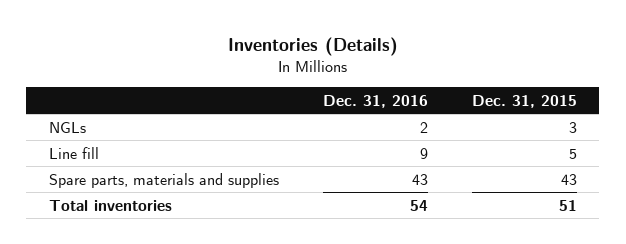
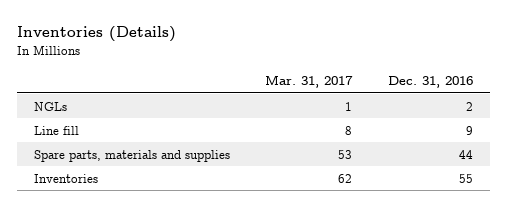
- | Dec. 31, 2016 | Dec. 31, 2015
+ | Mar. 31, 2017 | Dec. 31, 2016
- Spare parts, materials and supplies | 43 | 43
- Total inventories | 54 | 51
+ Spare parts, materials and supplies | 53 | 44
+ Inventories | 62 | 55

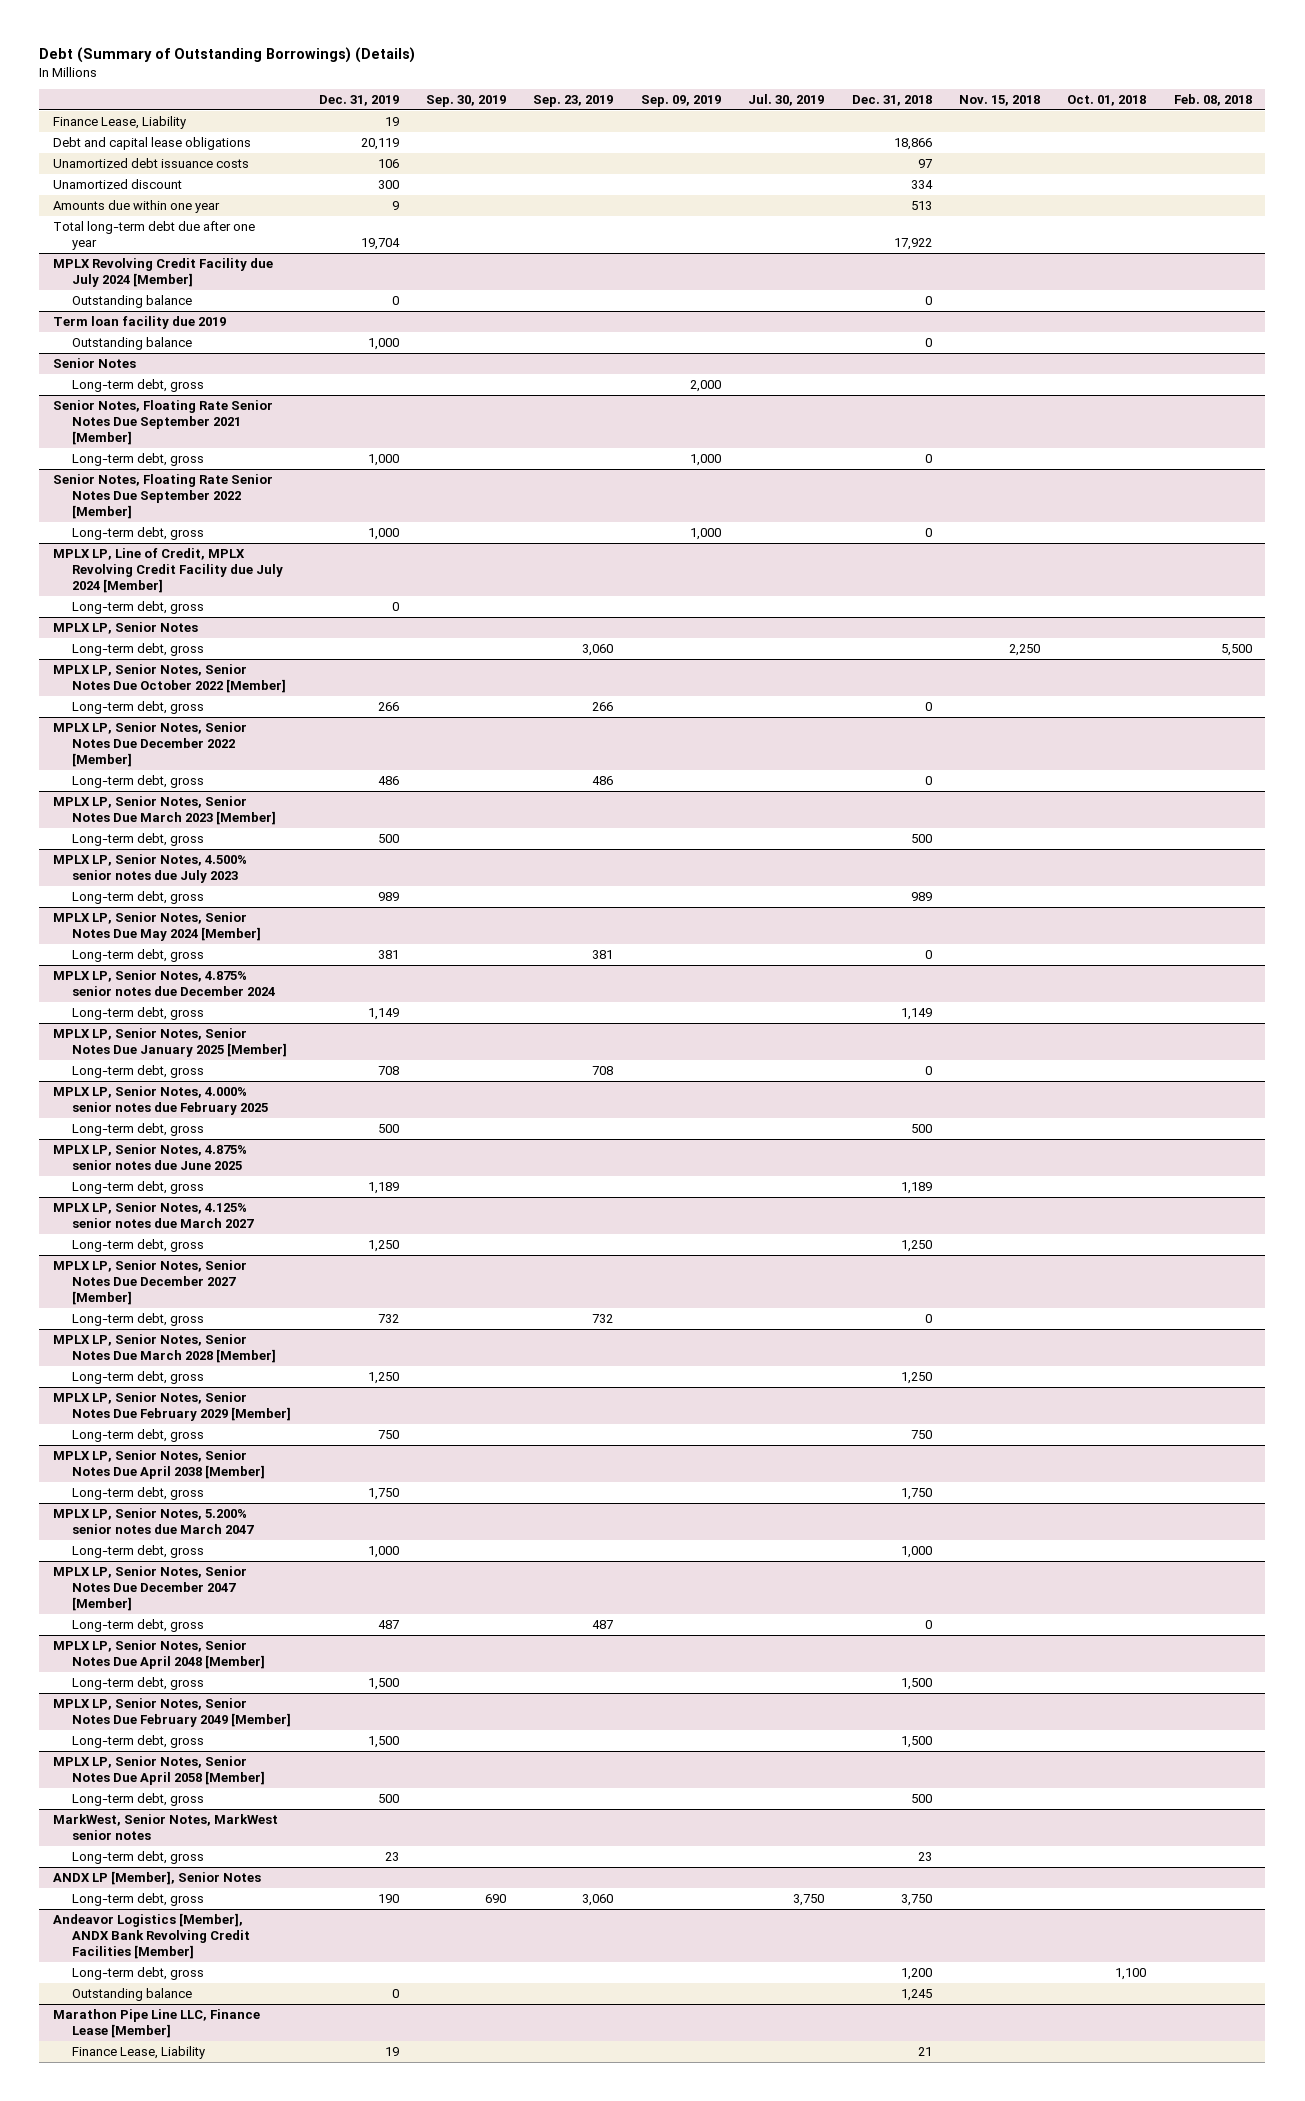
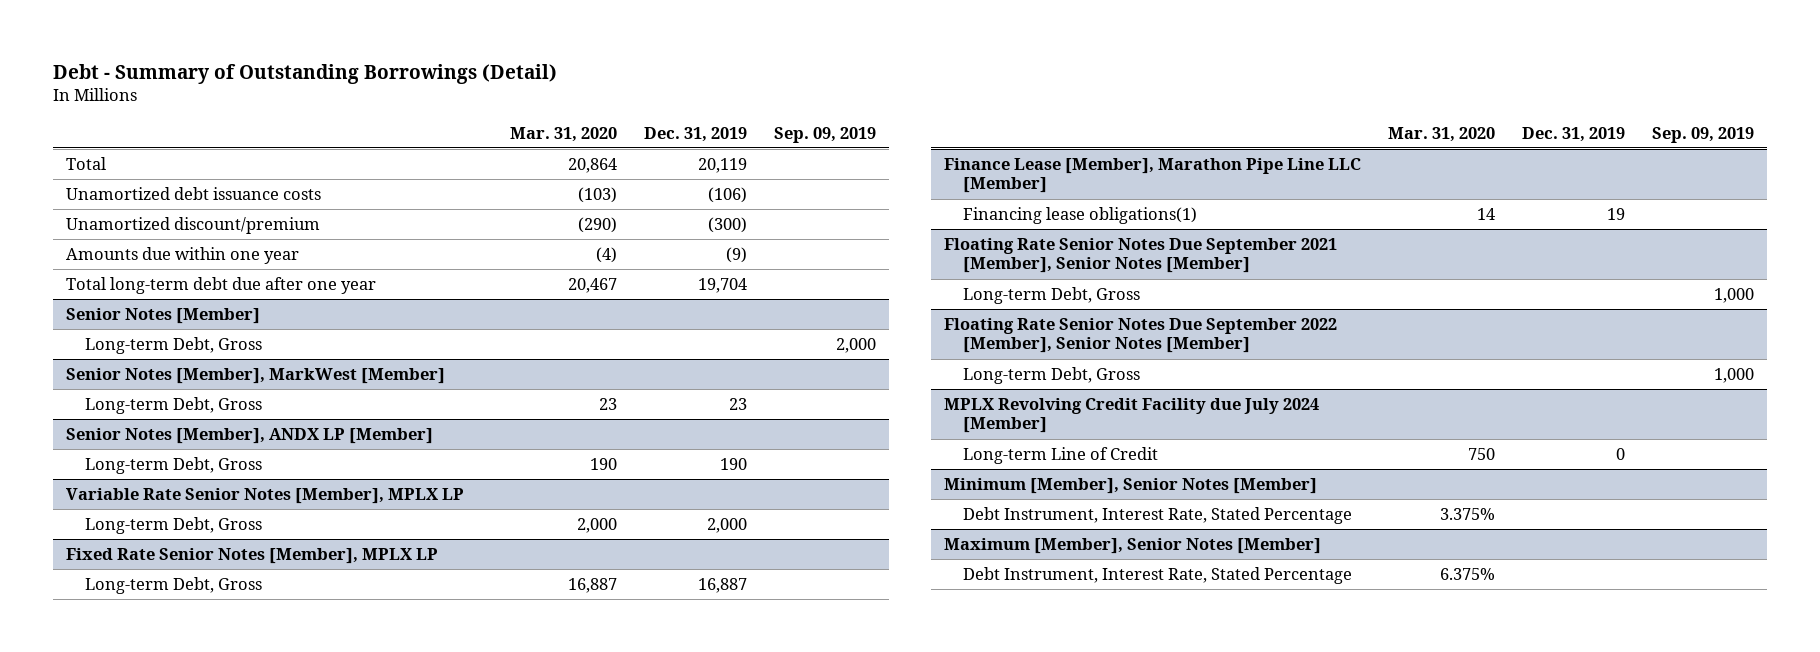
- Debt (Summary of Outstanding Borrowings) (Details)
+ Debt - Summary of Outstanding Borrowings (Detail)
- | Dec. 31, 2019 | Sep. 30, 2019 | Sep. 23, 2019 | Sep. 09, 2019 | Jul. 30, 2019 | Dec. 31, 2018 | Nov. 15, 2018 | Oct. 01, 2018 | Feb. 08, 2018
+ | Mar. 31, 2020 | Dec. 31, 2019 | Sep. 09, 2019
- Finance Lease, Liability | 19 | | | | | | | |
- Debt and capital lease obligations | 20,119 | | | | | 18,866 | | |
- Unamortized debt issuance costs | 106 | | | | | 97 | | |
- Unamortized discount | 300 | | | | | 334 | | |
- Amounts due within one year | 9 | | | | | 513 | | |
+ Total | 20,864 | 20,119 |
+ Unamortized debt issuance costs | (103) | (106) |
+ Unamortized discount/premium | (290) | (300) |
+ Amounts due within one year | (4) | (9) |
+ Senior Notes [Member]
+ Long-term Debt, Gross | | | 2,000
+ Senior Notes [Member], MarkWest [Member]
+ Long-term Debt, Gross | 23 | 23 |
+ Senior Notes [Member], ANDX LP [Member]
+ Long-term Debt, Gross | 190 | 190 |
+ Variable Rate Senior Notes [Member], MPLX LP
+ Long-term Debt, Gross | 2,000 | 2,000 |
+ Fixed Rate Senior Notes [Member], MPLX LP
+ Long-term Debt, Gross | 16,887 | 16,887 |
+ Finance Lease [Member], Marathon Pipe Line LLC [Member]
+ Financing lease obligations(1) | 14 | 19 |
+ Floating Rate Senior Notes Due September 2021 [Member], Senior Notes [Member]
+ Long-term Debt, Gross | | | 1,000
+ Floating Rate Senior Notes Due September 2022 [Member], Senior Notes [Member]
+ Long-term Debt, Gross | | | 1,000
@ MPLX Revolving Credit Facility due July 2024 [Member]
- Outstanding balance | 0 | | | | | 0 | | |
- Term loan facility due 2019
- Outstanding balance | 1,000 | | | | | 0 | | |
- Senior Notes
- Long-term debt, gross | | | | 2,000 | | | | |
- Senior Notes, Floating Rate Senior Notes Due September 2021 [Member]
- Long-term debt, gross | 1,000 | | | 1,000 | | 0 | | |
- Senior Notes, Floating Rate Senior Notes Due September 2022 [Member]
- Long-term debt, gross | 1,000 | | | 1,000 | | 0 | | |
- MPLX LP, Line of Credit, MPLX Revolving Credit Facility due July 2024 [Member]
- Long-term debt, gross | 0 | | | | | | | |
- MPLX LP, Senior Notes
- Long-term debt, gross | | | 3,060 | | | | 2,250 | | 5,500
- MPLX LP, Senior Notes, Senior Notes Due October 2022 [Member]
- Long-term debt, gross | 266 | | 266 | | | 0 | | |
- MPLX LP, Senior Notes, Senior Notes Due December 2022 [Member]
- Long-term debt, gross | 486 | | 486 | | | 0 | | |
- MPLX LP, Senior Notes, Senior Notes Due March 2023 [Member]
- Long-term debt, gross | 500 | | | | | 500 | | |
- MPLX LP, Senior Notes, 4.500% senior notes due July 2023
- Long-term debt, gross | 989 | | | | | 989 | | |
- MPLX LP, Senior Notes, Senior Notes Due May 2024 [Member]
- Long-term debt, gross | 381 | | 381 | | | 0 | | |
- MPLX LP, Senior Notes, 4.875% senior notes due December 2024
- Long-term debt, gross | 1,149 | | | | | 1,149 | | |
- MPLX LP, Senior Notes, Senior Notes Due January 2025 [Member]
- Long-term debt, gross | 708 | | 708 | | | 0 | | |
- MPLX LP, Senior Notes, 4.000% senior notes due February 2025
- Long-term debt, gross | 500 | | | | | 500 | | |
- MPLX LP, Senior Notes, 4.875% senior notes due June 2025
- Long-term debt, gross | 1,189 | | | | | 1,189 | | |
- MPLX LP, Senior Notes, 4.125% senior notes due March 2027
- Long-term debt, gross | 1,250 | | | | | 1,250 | | |
- MPLX LP, Senior Notes, Senior Notes Due December 2027 [Member]
- Long-term debt, gross | 732 | | 732 | | | 0 | | |
- MPLX LP, Senior Notes, Senior Notes Due March 2028 [Member]
- Long-term debt, gross | 1,250 | | | | | 1,250 | | |
- MPLX LP, Senior Notes, Senior Notes Due February 2029 [Member]
- Long-term debt, gross | 750 | | | | | 750 | | |
- MPLX LP, Senior Notes, Senior Notes Due April 2038 [Member]
- Long-term debt, gross | 1,750 | | | | | 1,750 | | |
- MPLX LP, Senior Notes, 5.200% senior notes due March 2047
- Long-term debt, gross | 1,000 | | | | | 1,000 | | |
- MPLX LP, Senior Notes, Senior Notes Due December 2047 [Member]
- Long-term debt, gross | 487 | | 487 | | | 0 | | |
- MPLX LP, Senior Notes, Senior Notes Due April 2048 [Member]
- Long-term debt, gross | 1,500 | | | | | 1,500 | | |
- MPLX LP, Senior Notes, Senior Notes Due February 2049 [Member]
- Long-term debt, gross | 1,500 | | | | | 1,500 | | |
- MPLX LP, Senior Notes, Senior Notes Due April 2058 [Member]
- Long-term debt, gross | 500 | | | | | 500 | | |
- MarkWest, Senior Notes, MarkWest senior notes
- Long-term debt, gross | 23 | | | | | 23 | | |
- ANDX LP [Member], Senior Notes
- Long-term debt, gross | 190 | 690 | 3,060 | | 3,750 | 3,750 | | |
- Andeavor Logistics [Member], ANDX Bank Revolving Credit Facilities [Member]
- Long-term debt, gross | | | | | | 1,200 | | 1,100 |
- Outstanding balance | 0 | | | | | 1,245 | | |
- Marathon Pipe Line LLC, Finance Lease [Member]
- Finance Lease, Liability | 19 | | | | | 21 | | |
@ MPLX Revolving Credit Facility due July 2024 [Member]
+ Long-term Line of Credit | 750 | 0 |
+ Minimum [Member], Senior Notes [Member]
+ Debt Instrument, Interest Rate, Stated Percentage | 3.375% | |
+ Maximum [Member], Senior Notes [Member]
+ Debt Instrument, Interest Rate, Stated Percentage | 6.375% | |

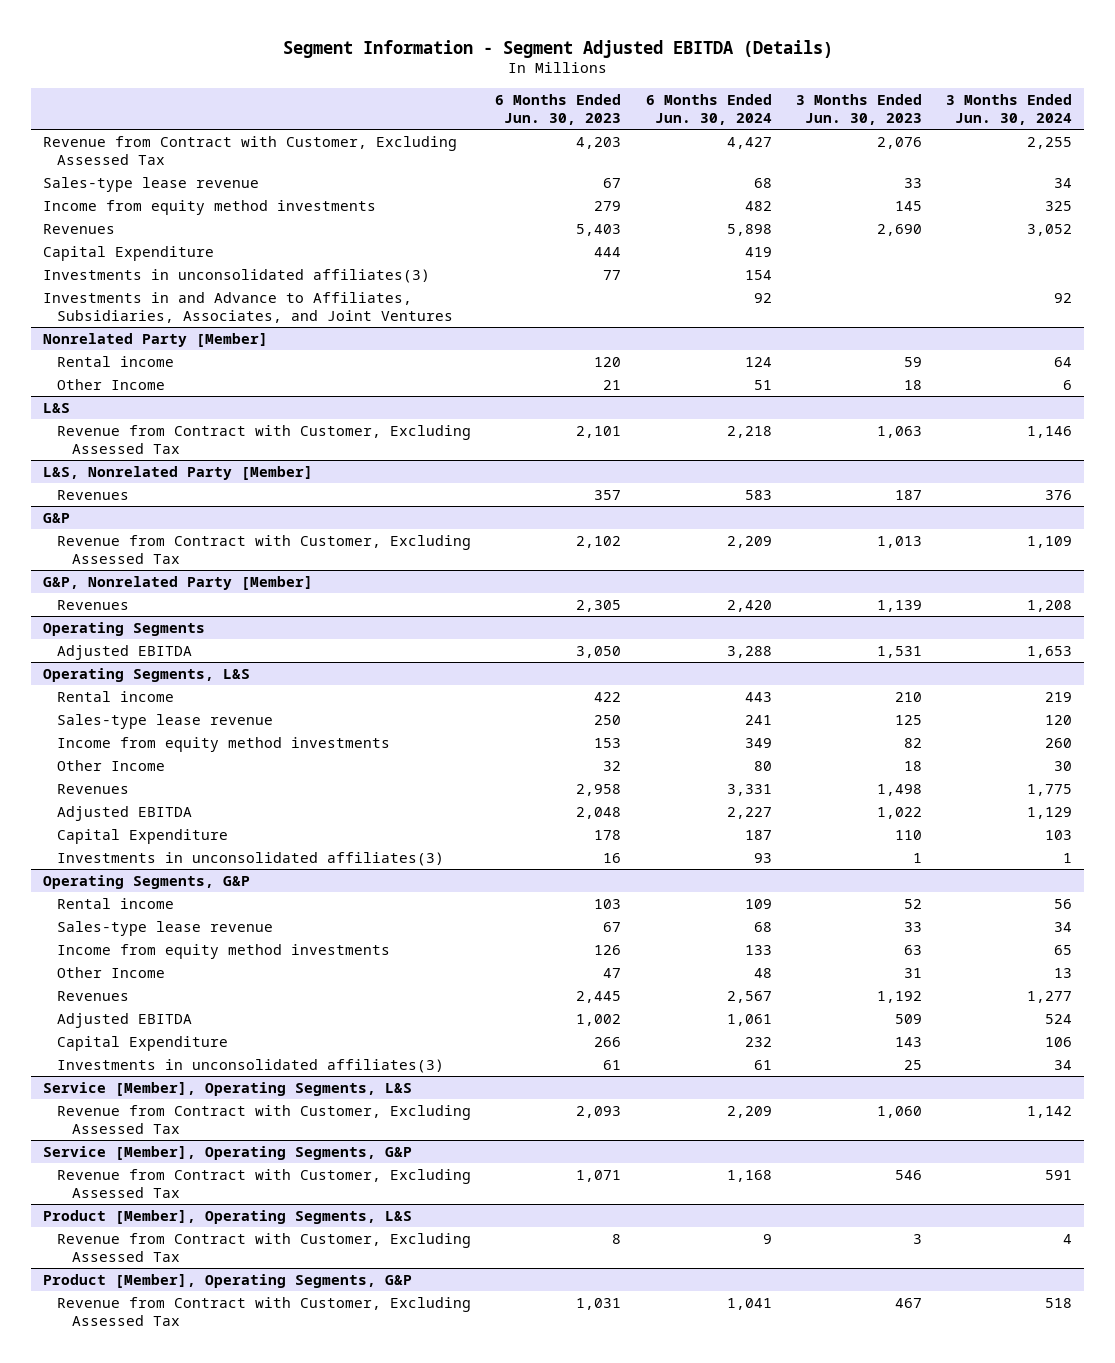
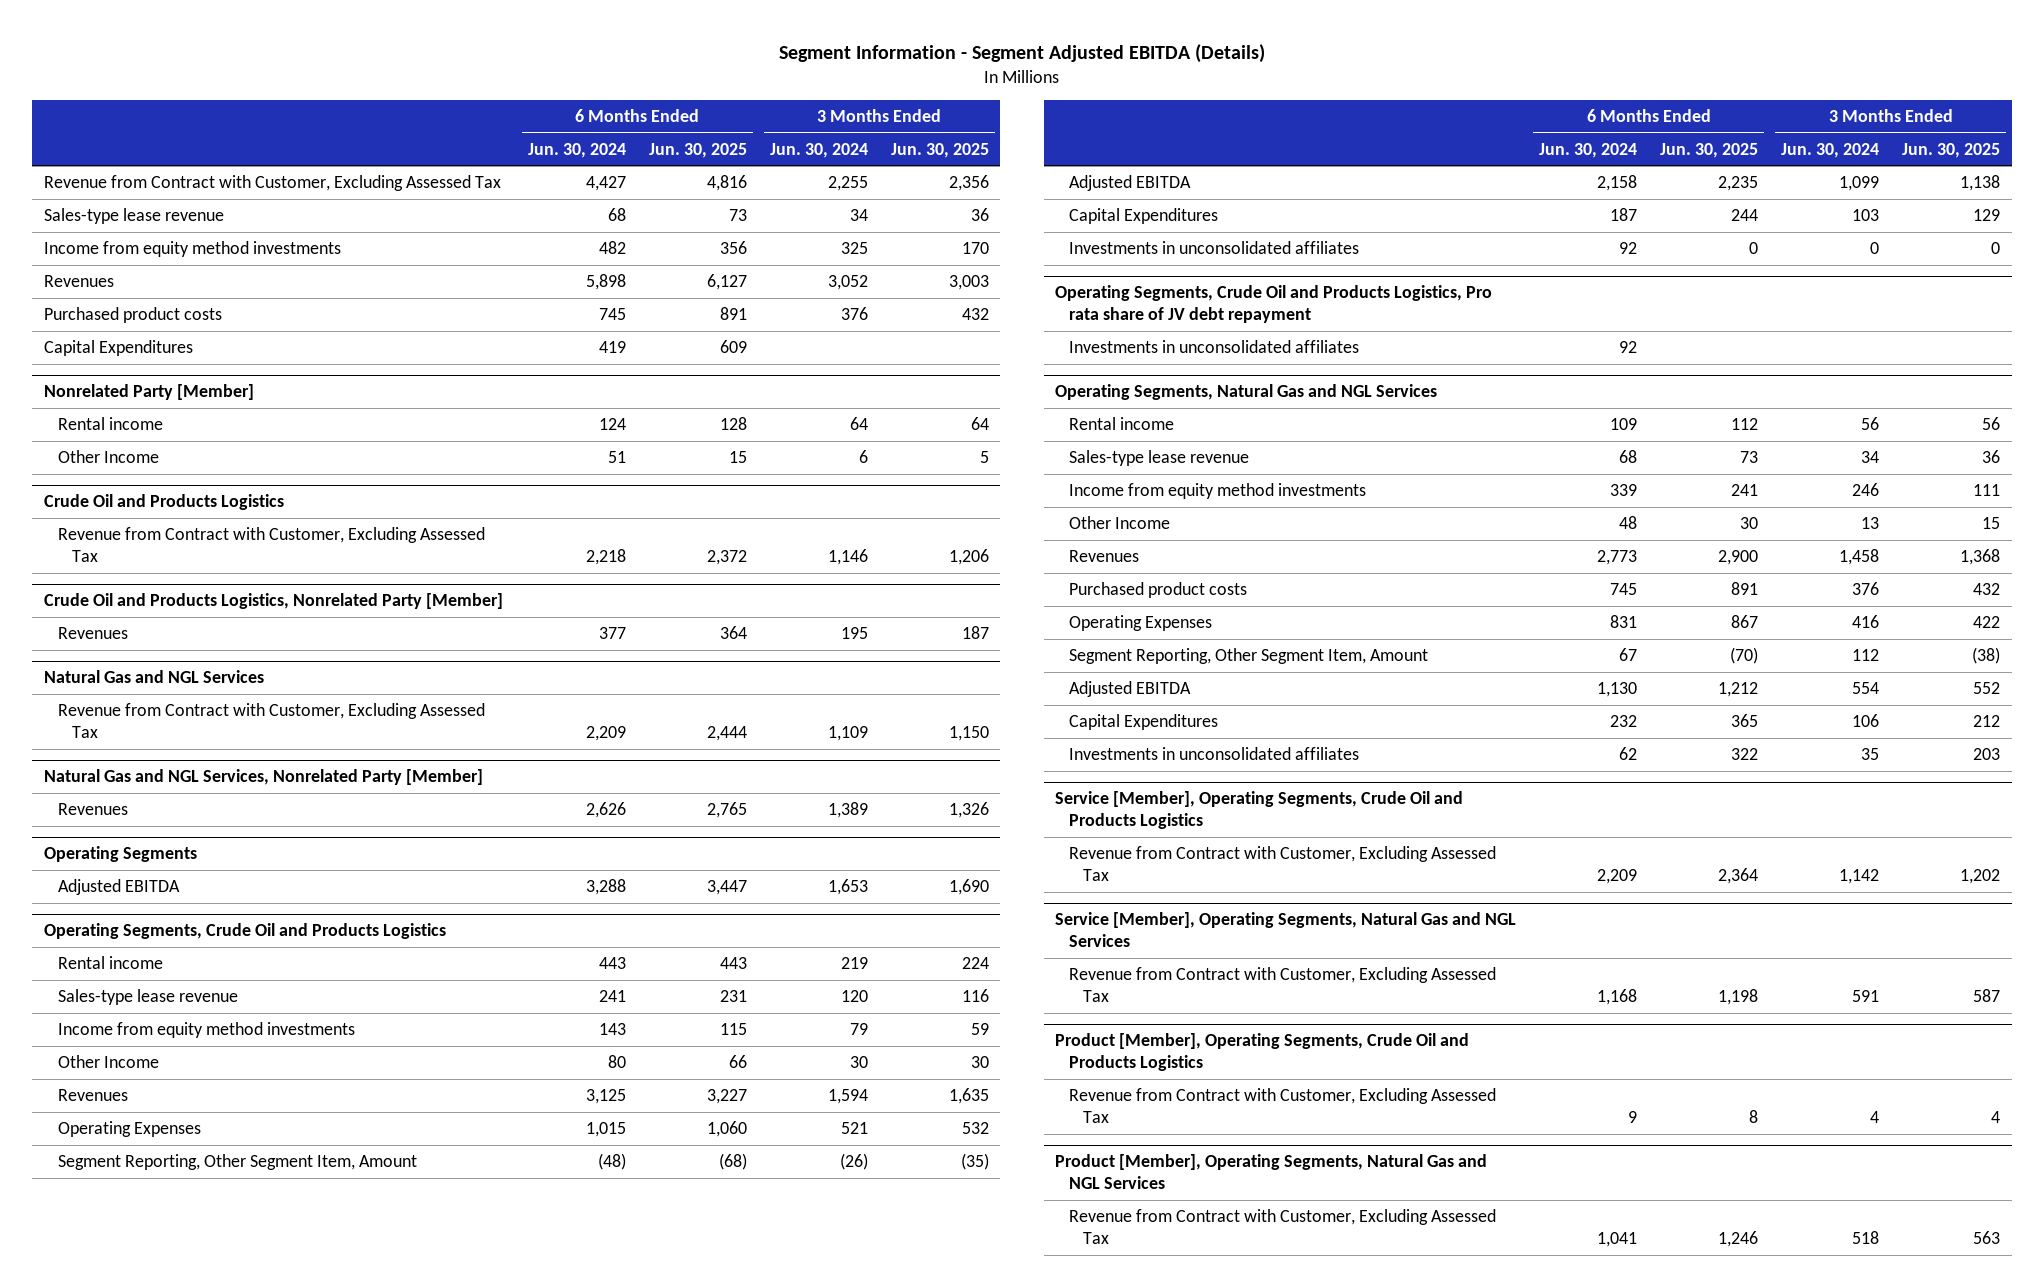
- | 6 Months Ended Jun. 30, 2023 | 6 Months Ended Jun. 30, 2024 | 3 Months Ended Jun. 30, 2023 | 3 Months Ended Jun. 30, 2024
+ | 6 Months Ended Jun. 30, 2024 | 6 Months Ended Jun. 30, 2025 | 3 Months Ended Jun. 30, 2024 | 3 Months Ended Jun. 30, 2025
- Capital Expenditure | 444 | 419 | |
- Investments in unconsolidated affiliates(3) | 77 | 154 | |
- Investments in and Advance to Affiliates, Subsidiaries, Associates, and Joint Ventures | | 92 | | 92
+ Purchased product costs | 745 | 891 | 376 | 432
+ Capital Expenditures | 419 | 609 | |
- L&S
+ Crude Oil and Products Logistics
- L&S, Nonrelated Party [Member]
- Revenues | 357 | 583 | 187 | 376
- G&P
+ Crude Oil and Products Logistics, Nonrelated Party [Member]
+ Revenues | 377 | 364 | 195 | 187
+ Natural Gas and NGL Services
- G&P, Nonrelated Party [Member]
- Revenues | 2,305 | 2,420 | 1,139 | 1,208
+ Natural Gas and NGL Services, Nonrelated Party [Member]
+ Revenues | 2,626 | 2,765 | 1,389 | 1,326
- Operating Segments, L&S
+ Operating Segments, Crude Oil and Products Logistics
- Income from equity method investments | 153 | 349 | 82 | 260
+ Income from equity method investments | 143 | 115 | 79 | 59
- Revenues | 2,958 | 3,331 | 1,498 | 1,775
- Adjusted EBITDA | 2,048 | 2,227 | 1,022 | 1,129
- Capital Expenditure | 178 | 187 | 110 | 103
- Investments in unconsolidated affiliates(3) | 16 | 93 | 1 | 1
- Operating Segments, G&P
+ Revenues | 3,125 | 3,227 | 1,594 | 1,635
+ Operating Expenses | 1,015 | 1,060 | 521 | 532
+ Segment Reporting, Other Segment Item, Amount | (48) | (68) | (26) | (35)
+ Adjusted EBITDA | 2,158 | 2,235 | 1,099 | 1,138
+ Capital Expenditures | 187 | 244 | 103 | 129
+ Investments in unconsolidated affiliates | 92 | 0 | 0 | 0
+ Operating Segments, Crude Oil and Products Logistics, Pro rata share of JV debt repayment
+ Investments in unconsolidated affiliates | 92 | | |
+ Operating Segments, Natural Gas and NGL Services
- Income from equity method investments | 126 | 133 | 63 | 65
+ Income from equity method investments | 339 | 241 | 246 | 111
- Revenues | 2,445 | 2,567 | 1,192 | 1,277
- Adjusted EBITDA | 1,002 | 1,061 | 509 | 524
- Capital Expenditure | 266 | 232 | 143 | 106
- Investments in unconsolidated affiliates(3) | 61 | 61 | 25 | 34
- Service [Member], Operating Segments, L&S
+ Revenues | 2,773 | 2,900 | 1,458 | 1,368
+ Purchased product costs | 745 | 891 | 376 | 432
+ Operating Expenses | 831 | 867 | 416 | 422
+ Segment Reporting, Other Segment Item, Amount | 67 | (70) | 112 | (38)
+ Adjusted EBITDA | 1,130 | 1,212 | 554 | 552
+ Capital Expenditures | 232 | 365 | 106 | 212
+ Investments in unconsolidated affiliates | 62 | 322 | 35 | 203
+ Service [Member], Operating Segments, Crude Oil and Products Logistics
- Service [Member], Operating Segments, G&P
+ Service [Member], Operating Segments, Natural Gas and NGL Services
- Product [Member], Operating Segments, L&S
+ Product [Member], Operating Segments, Crude Oil and Products Logistics
- Product [Member], Operating Segments, G&P
+ Product [Member], Operating Segments, Natural Gas and NGL Services

